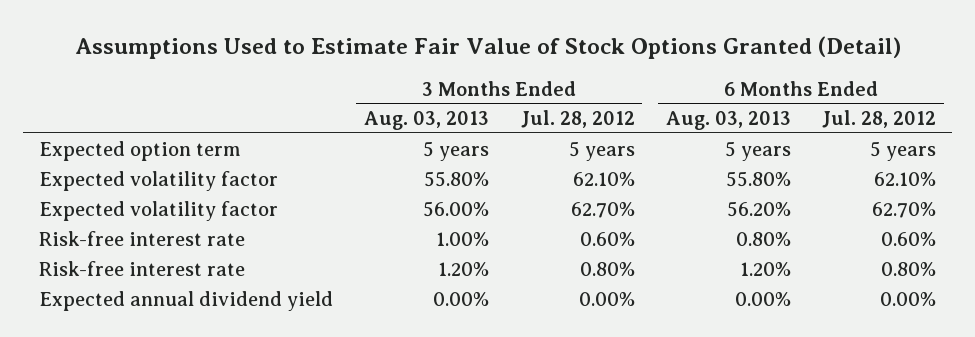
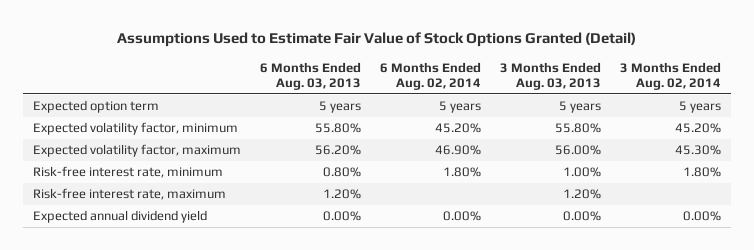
- | 3 Months Ended Aug. 03, 2013 | 3 Months Ended Jul. 28, 2012 | 6 Months Ended Aug. 03, 2013 | 6 Months Ended Jul. 28, 2012
+ | 6 Months Ended Aug. 03, 2013 | 6 Months Ended Aug. 02, 2014 | 3 Months Ended Aug. 03, 2013 | 3 Months Ended Aug. 02, 2014
- Expected volatility factor | 55.80% | 62.10% | 55.80% | 62.10%
- Expected volatility factor | 56.00% | 62.70% | 56.20% | 62.70%
- Risk-free interest rate | 1.00% | 0.60% | 0.80% | 0.60%
- Risk-free interest rate | 1.20% | 0.80% | 1.20% | 0.80%
+ Expected volatility factor, minimum | 55.80% | 45.20% | 55.80% | 45.20%
+ Expected volatility factor, maximum | 56.20% | 46.90% | 56.00% | 45.30%
+ Risk-free interest rate, minimum | 0.80% | 1.80% | 1.00% | 1.80%
+ Risk-free interest rate, maximum | 1.20% | | 1.20% |

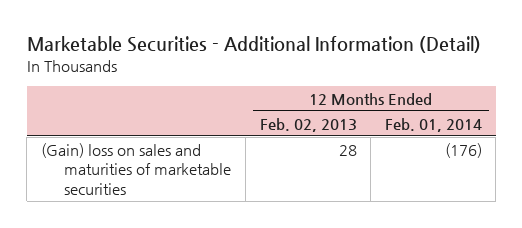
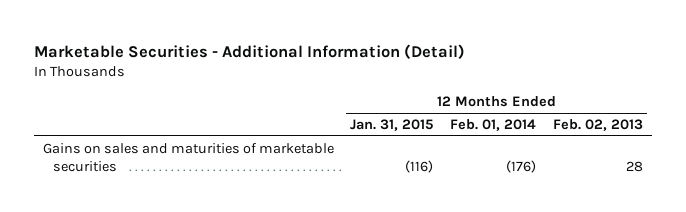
- | 12 Months Ended Feb. 02, 2013 | 12 Months Ended Feb. 01, 2014
+ | 12 Months Ended Jan. 31, 2015 | 12 Months Ended Feb. 01, 2014 | 12 Months Ended Feb. 02, 2013
- (Gain) loss on sales and maturities of marketable securities | 28 | (176)
+ Gains on sales and maturities of marketable securities | (116) | (176) | 28

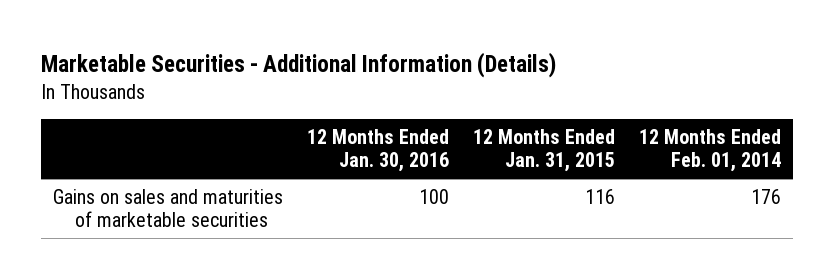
- Marketable Securities - Additional Information (Detail)
+ Marketable Securities - Additional Information (Details)
- | 12 Months Ended Jan. 31, 2015 | 12 Months Ended Feb. 01, 2014 | 12 Months Ended Feb. 02, 2013
+ | 12 Months Ended Jan. 30, 2016 | 12 Months Ended Jan. 31, 2015 | 12 Months Ended Feb. 01, 2014
- Gains on sales and maturities of marketable securities | (116) | (176) | 28
+ Gains on sales and maturities of marketable securities | 100 | 116 | 176

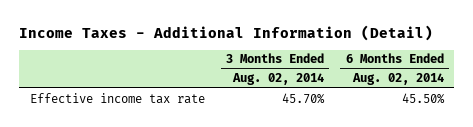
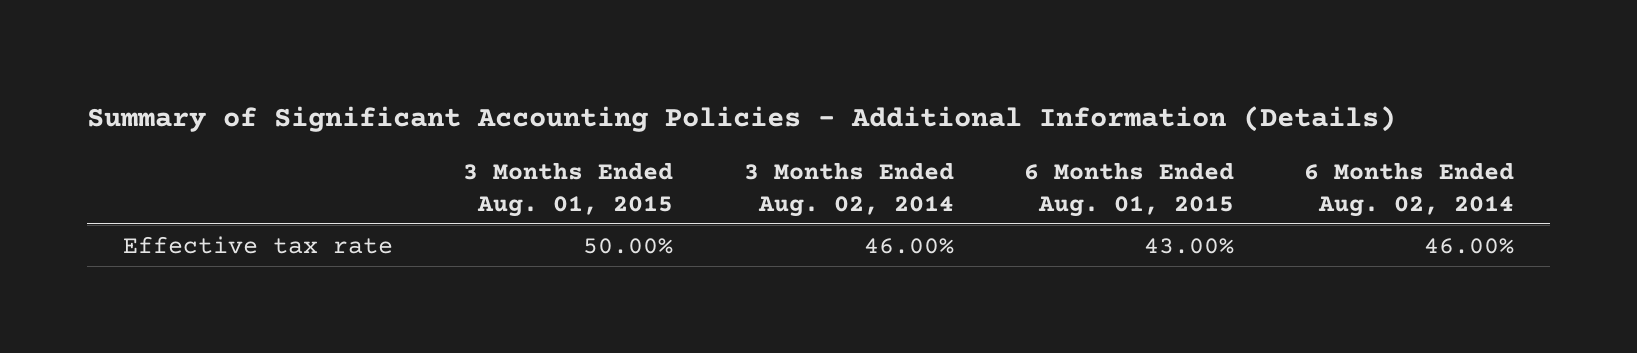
- Income Taxes - Additional Information (Detail)
+ Summary of Significant Accounting Policies - Additional Information (Details)
- | 3 Months Ended Aug. 02, 2014 | 6 Months Ended Aug. 02, 2014
+ | 3 Months Ended Aug. 01, 2015 | 3 Months Ended Aug. 02, 2014 | 6 Months Ended Aug. 01, 2015 | 6 Months Ended Aug. 02, 2014
- Effective income tax rate | 45.70% | 45.50%
+ Effective tax rate | 50.00% | 46.00% | 43.00% | 46.00%

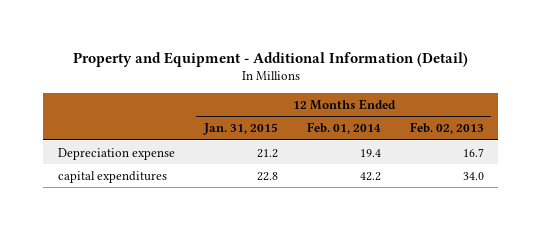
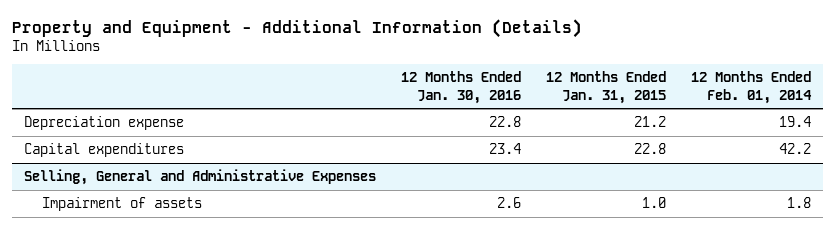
- Property and Equipment - Additional Information (Detail)
+ Property and Equipment - Additional Information (Details)
- | 12 Months Ended Jan. 31, 2015 | 12 Months Ended Feb. 01, 2014 | 12 Months Ended Feb. 02, 2013
+ | 12 Months Ended Jan. 30, 2016 | 12 Months Ended Jan. 31, 2015 | 12 Months Ended Feb. 01, 2014
- capital expenditures | 22.8 | 42.2 | 34.0
+ Capital expenditures | 23.4 | 22.8 | 42.2
+ Selling, General and Administrative Expenses
+ Impairment of assets | 2.6 | 1.0 | 1.8

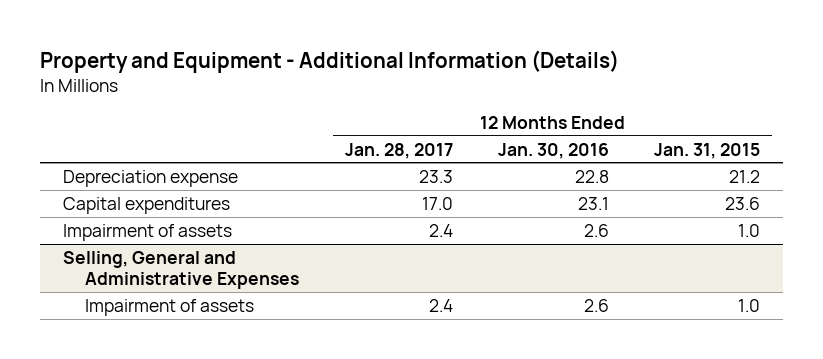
- | 12 Months Ended Jan. 30, 2016 | 12 Months Ended Jan. 31, 2015 | 12 Months Ended Feb. 01, 2014
+ | 12 Months Ended Jan. 28, 2017 | 12 Months Ended Jan. 30, 2016 | 12 Months Ended Jan. 31, 2015
- Capital expenditures | 23.4 | 22.8 | 42.2
+ Capital expenditures | 17.0 | 23.1 | 23.6
+ Impairment of assets | 2.4 | 2.6 | 1.0

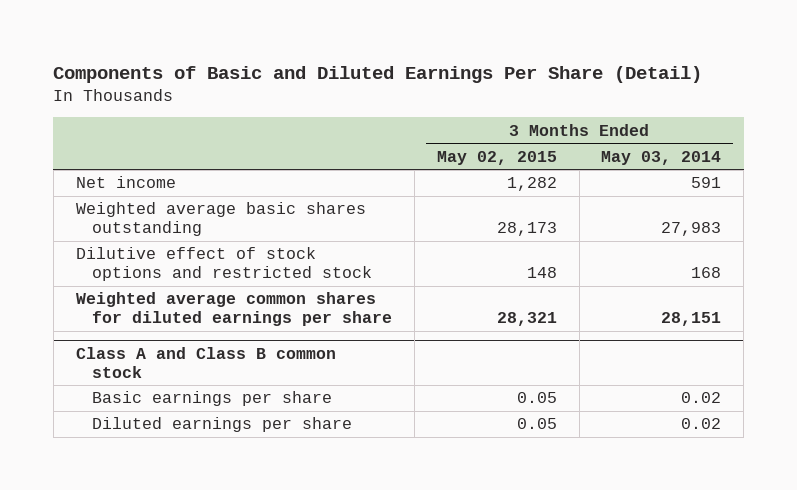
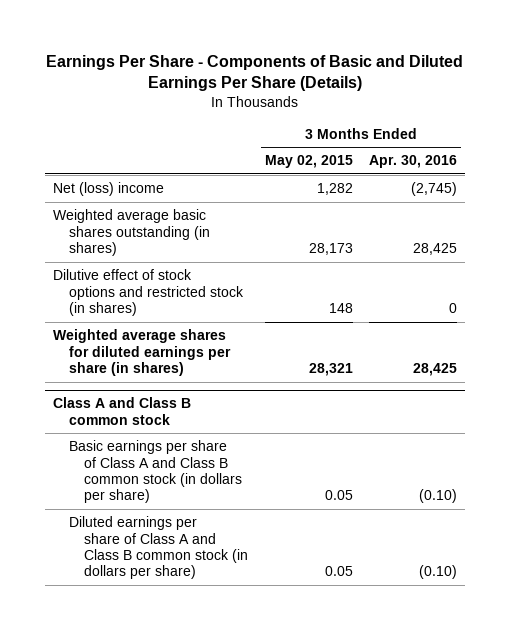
- Components of Basic and Diluted Earnings Per Share (Detail)
+ Earnings Per Share - Components of Basic and Diluted Earnings Per Share (Details)
- | 3 Months Ended May 02, 2015 | 3 Months Ended May 03, 2014
+ | 3 Months Ended May 02, 2015 | 3 Months Ended Apr. 30, 2016
- Net income | 1,282 | 591
- Weighted average basic shares outstanding | 28,173 | 27,983
- Dilutive effect of stock options and restricted stock | 148 | 168
- Weighted average common shares for diluted earnings per share | 28,321 | 28,151
+ Net (loss) income | 1,282 | (2,745)
+ Weighted average basic shares outstanding (in shares) | 28,173 | 28,425
+ Dilutive effect of stock options and restricted stock (in shares) | 148 | 0
+ Weighted average shares for diluted earnings per share (in shares) | 28,321 | 28,425
@ Class A and Class B common stock
- Basic earnings per share | 0.05 | 0.02
- Diluted earnings per share | 0.05 | 0.02
+ Basic earnings per share of Class A and Class B common stock (in dollars per share) | 0.05 | (0.10)
+ Diluted earnings per share of Class A and Class B common stock (in dollars per share) | 0.05 | (0.10)

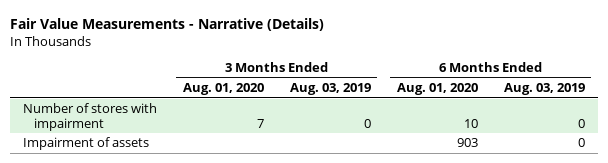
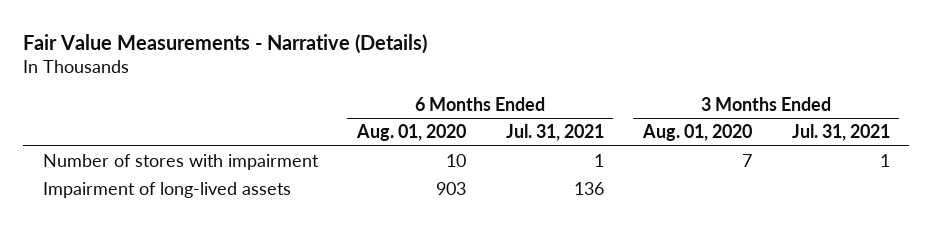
- | 3 Months Ended Aug. 01, 2020 | 3 Months Ended Aug. 03, 2019 | 6 Months Ended Aug. 01, 2020 | 6 Months Ended Aug. 03, 2019
+ | 6 Months Ended Aug. 01, 2020 | 6 Months Ended Jul. 31, 2021 | 3 Months Ended Aug. 01, 2020 | 3 Months Ended Jul. 31, 2021
- Impairment of assets | | | 903 | 0
+ Impairment of long-lived assets | 903 | 136 | |

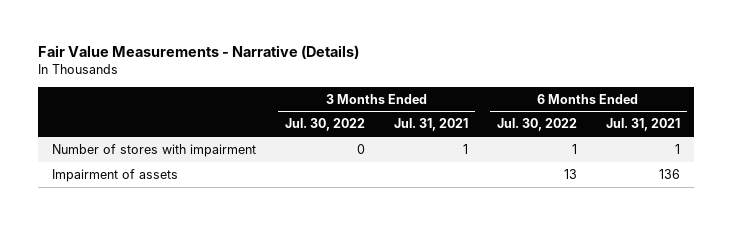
- | 6 Months Ended Aug. 01, 2020 | 6 Months Ended Jul. 31, 2021 | 3 Months Ended Aug. 01, 2020 | 3 Months Ended Jul. 31, 2021
+ | 3 Months Ended Jul. 30, 2022 | 3 Months Ended Jul. 31, 2021 | 6 Months Ended Jul. 30, 2022 | 6 Months Ended Jul. 31, 2021
- Impairment of long-lived assets | 903 | 136 | |
+ Impairment of assets | | | 13 | 136

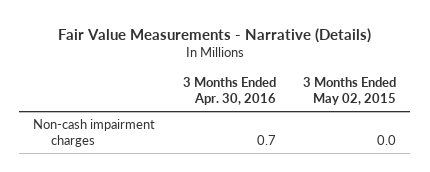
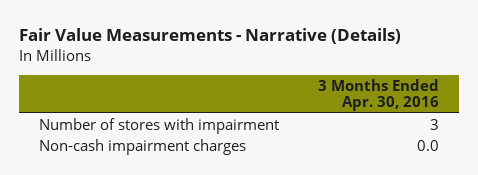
- | 3 Months Ended Apr. 30, 2016 | 3 Months Ended May 02, 2015
+ | 3 Months Ended Apr. 30, 2016
- Non-cash impairment charges | 0.7 | 0.0
+ Number of stores with impairment | 3
+ Non-cash impairment charges | 0.0

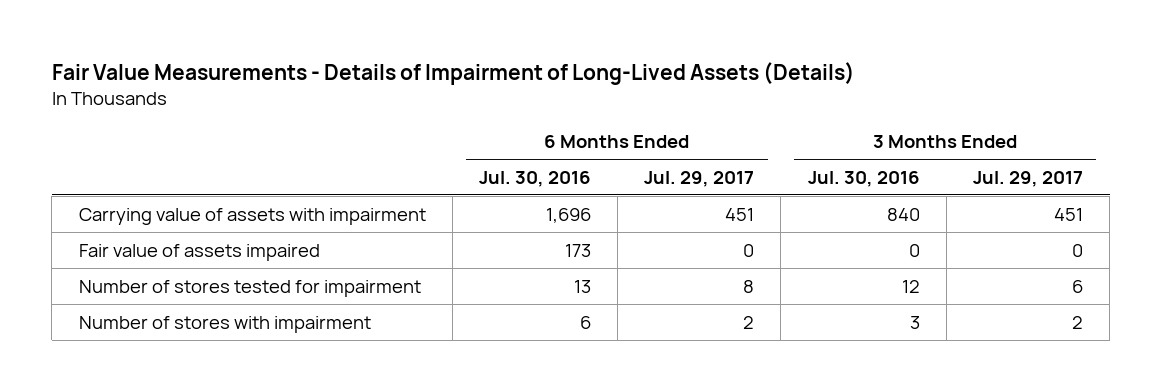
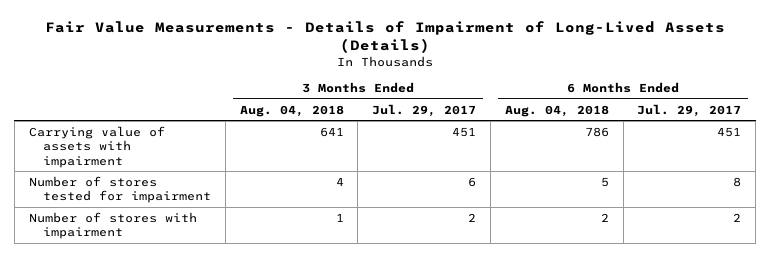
- | 6 Months Ended Jul. 30, 2016 | 6 Months Ended Jul. 29, 2017 | 3 Months Ended Jul. 30, 2016 | 3 Months Ended Jul. 29, 2017
+ | 3 Months Ended Aug. 04, 2018 | 3 Months Ended Jul. 29, 2017 | 6 Months Ended Aug. 04, 2018 | 6 Months Ended Jul. 29, 2017
- Fair value of assets impaired | 173 | 0 | 0 | 0

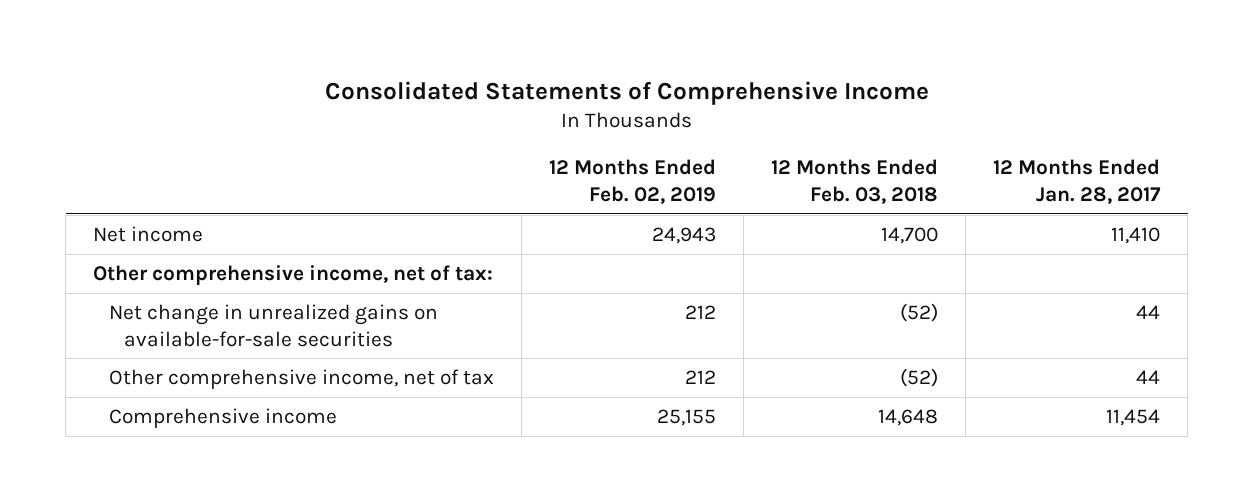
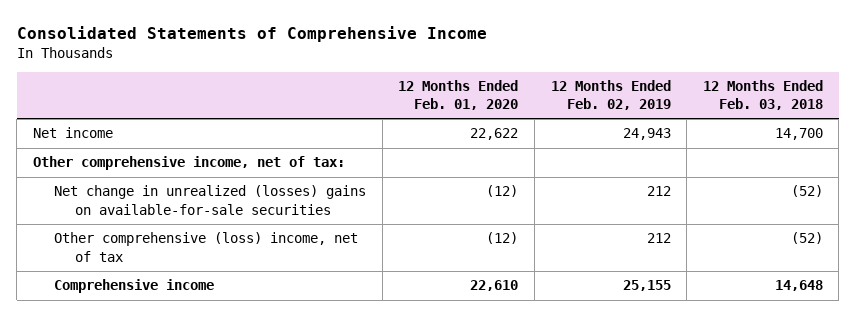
- | 12 Months Ended Feb. 02, 2019 | 12 Months Ended Feb. 03, 2018 | 12 Months Ended Jan. 28, 2017
+ | 12 Months Ended Feb. 01, 2020 | 12 Months Ended Feb. 02, 2019 | 12 Months Ended Feb. 03, 2018
- Net change in unrealized gains on available-for-sale securities | 212 | (52) | 44
- Other comprehensive income, net of tax | 212 | (52) | 44
+ Net change in unrealized (losses) gains on available-for-sale securities | (12) | 212 | (52)
+ Other comprehensive (loss) income, net of tax | (12) | 212 | (52)

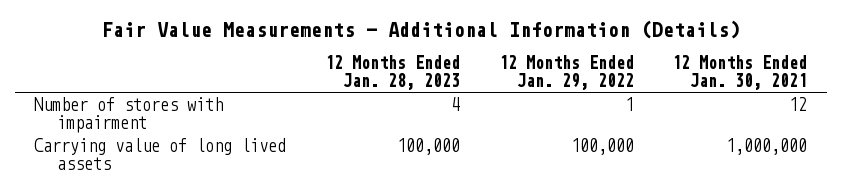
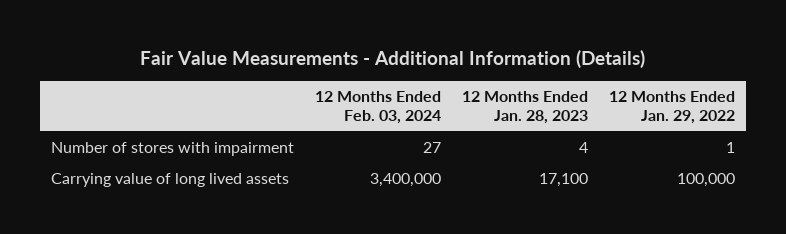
- | 12 Months Ended Jan. 28, 2023 | 12 Months Ended Jan. 29, 2022 | 12 Months Ended Jan. 30, 2021
+ | 12 Months Ended Feb. 03, 2024 | 12 Months Ended Jan. 28, 2023 | 12 Months Ended Jan. 29, 2022
- Carrying value of long lived assets | 100,000 | 100,000 | 1,000,000
+ Carrying value of long lived assets | 3,400,000 | 17,100 | 100,000

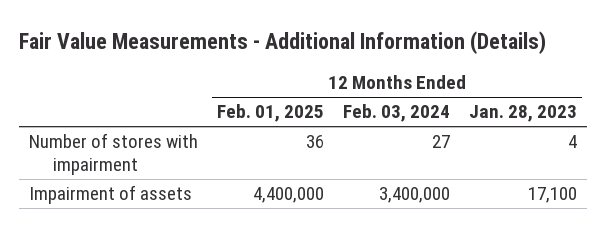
- | 12 Months Ended Feb. 03, 2024 | 12 Months Ended Jan. 28, 2023 | 12 Months Ended Jan. 29, 2022
+ | 12 Months Ended Feb. 01, 2025 | 12 Months Ended Feb. 03, 2024 | 12 Months Ended Jan. 28, 2023
- Carrying value of long lived assets | 3,400,000 | 17,100 | 100,000
+ Impairment of assets | 4,400,000 | 3,400,000 | 17,100

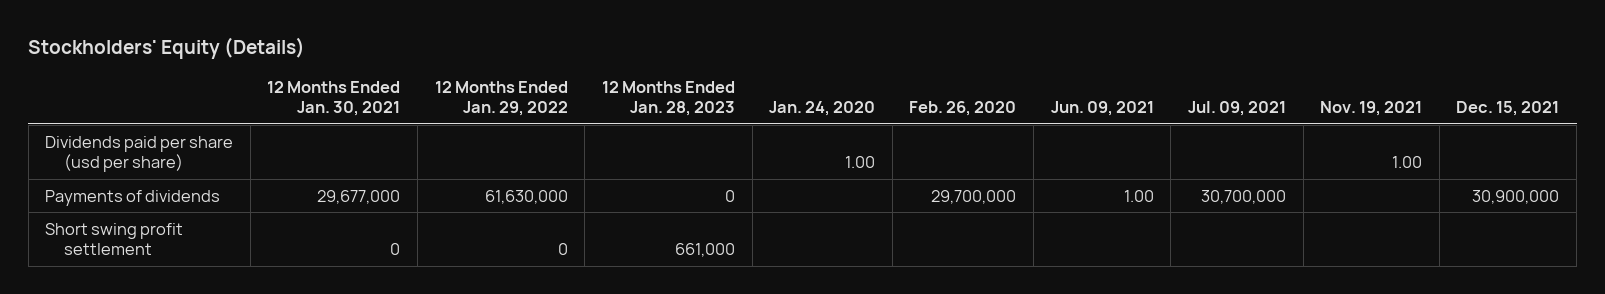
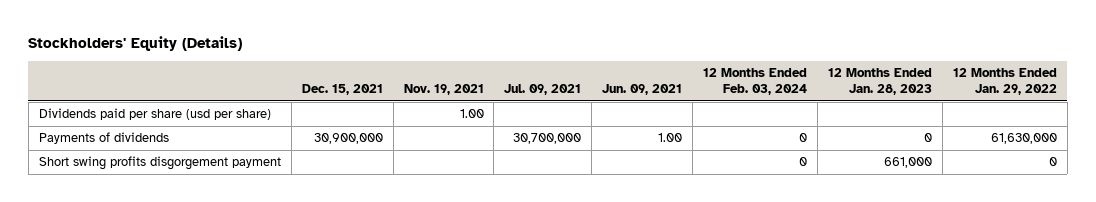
- | 12 Months Ended Jan. 30, 2021 | 12 Months Ended Jan. 29, 2022 | 12 Months Ended Jan. 28, 2023 | Jan. 24, 2020 | Feb. 26, 2020 | Jun. 09, 2021 | Jul. 09, 2021 | Nov. 19, 2021 | Dec. 15, 2021
+ | Dec. 15, 2021 | Nov. 19, 2021 | Jul. 09, 2021 | Jun. 09, 2021 | 12 Months Ended Feb. 03, 2024 | 12 Months Ended Jan. 28, 2023 | 12 Months Ended Jan. 29, 2022
- Short swing profit settlement | 0 | 0 | 661,000 | | | | | |
+ Short swing profits disgorgement payment | | | | | 0 | 661,000 | 0

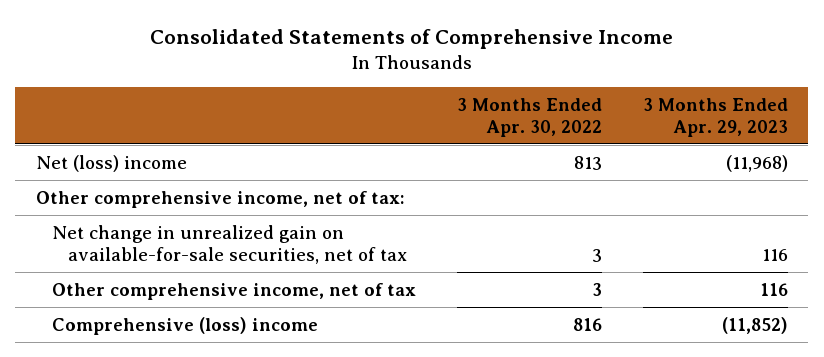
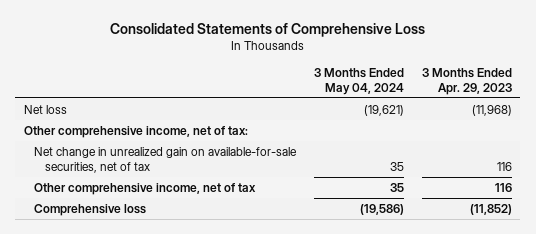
- Consolidated Statements of Comprehensive Income
+ Consolidated Statements of Comprehensive Loss
- | 3 Months Ended Apr. 30, 2022 | 3 Months Ended Apr. 29, 2023
+ | 3 Months Ended May 04, 2024 | 3 Months Ended Apr. 29, 2023
- Net (loss) income | 813 | (11,968)
+ Net loss | (19,621) | (11,968)
- Comprehensive (loss) income | 816 | (11,852)
+ Comprehensive loss | (19,586) | (11,852)

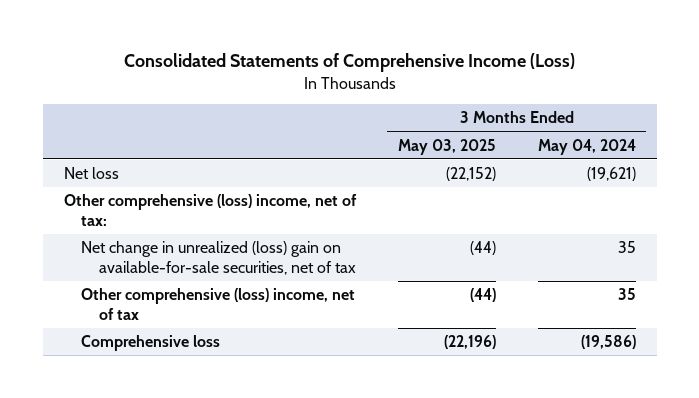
- Consolidated Statements of Comprehensive Loss
+ Consolidated Statements of Comprehensive Income (Loss)
- | 3 Months Ended May 04, 2024 | 3 Months Ended Apr. 29, 2023
+ | 3 Months Ended May 03, 2025 | 3 Months Ended May 04, 2024
- Other comprehensive income, net of tax:
- Net change in unrealized gain on available-for-sale securities, net of tax | 35 | 116
- Other comprehensive income, net of tax | 35 | 116
+ Other comprehensive (loss) income, net of tax:
+ Net change in unrealized (loss) gain on available-for-sale securities, net of tax | (44) | 35
+ Other comprehensive (loss) income, net of tax | (44) | 35

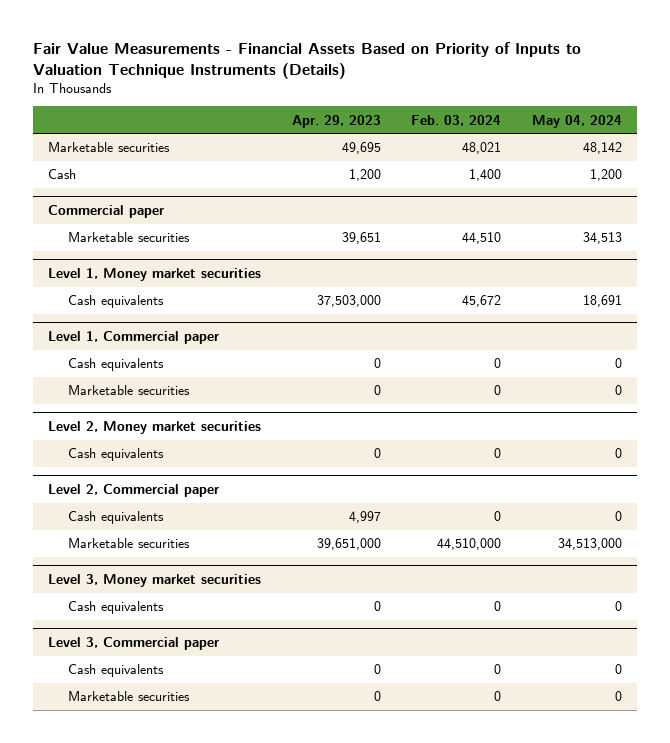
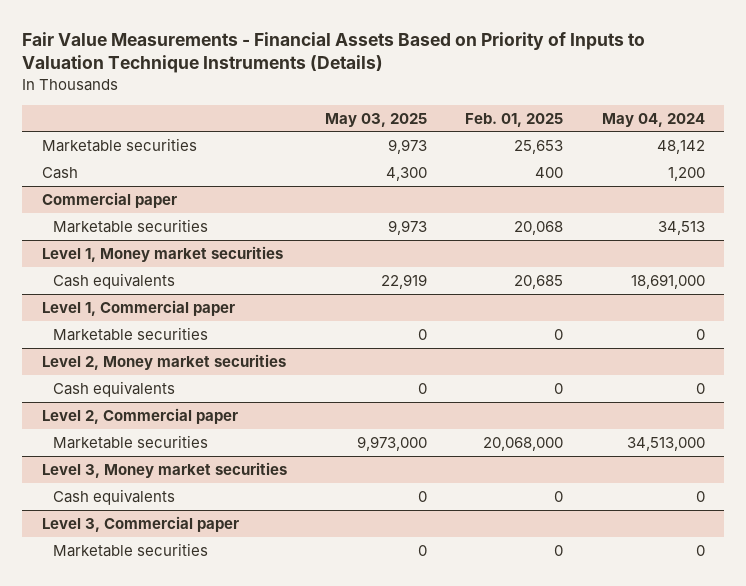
- | Apr. 29, 2023 | Feb. 03, 2024 | May 04, 2024
+ | May 03, 2025 | Feb. 01, 2025 | May 04, 2024
@ Level 1, Money market securities
- Cash equivalents | 37,503,000 | 45,672 | 18,691
+ Cash equivalents | 22,919 | 20,685 | 18,691,000
@ Level 1, Commercial paper
- Cash equivalents | 0 | 0 | 0
@ Level 2, Commercial paper
- Cash equivalents | 4,997 | 0 | 0
@ Level 3, Commercial paper
- Cash equivalents | 0 | 0 | 0

